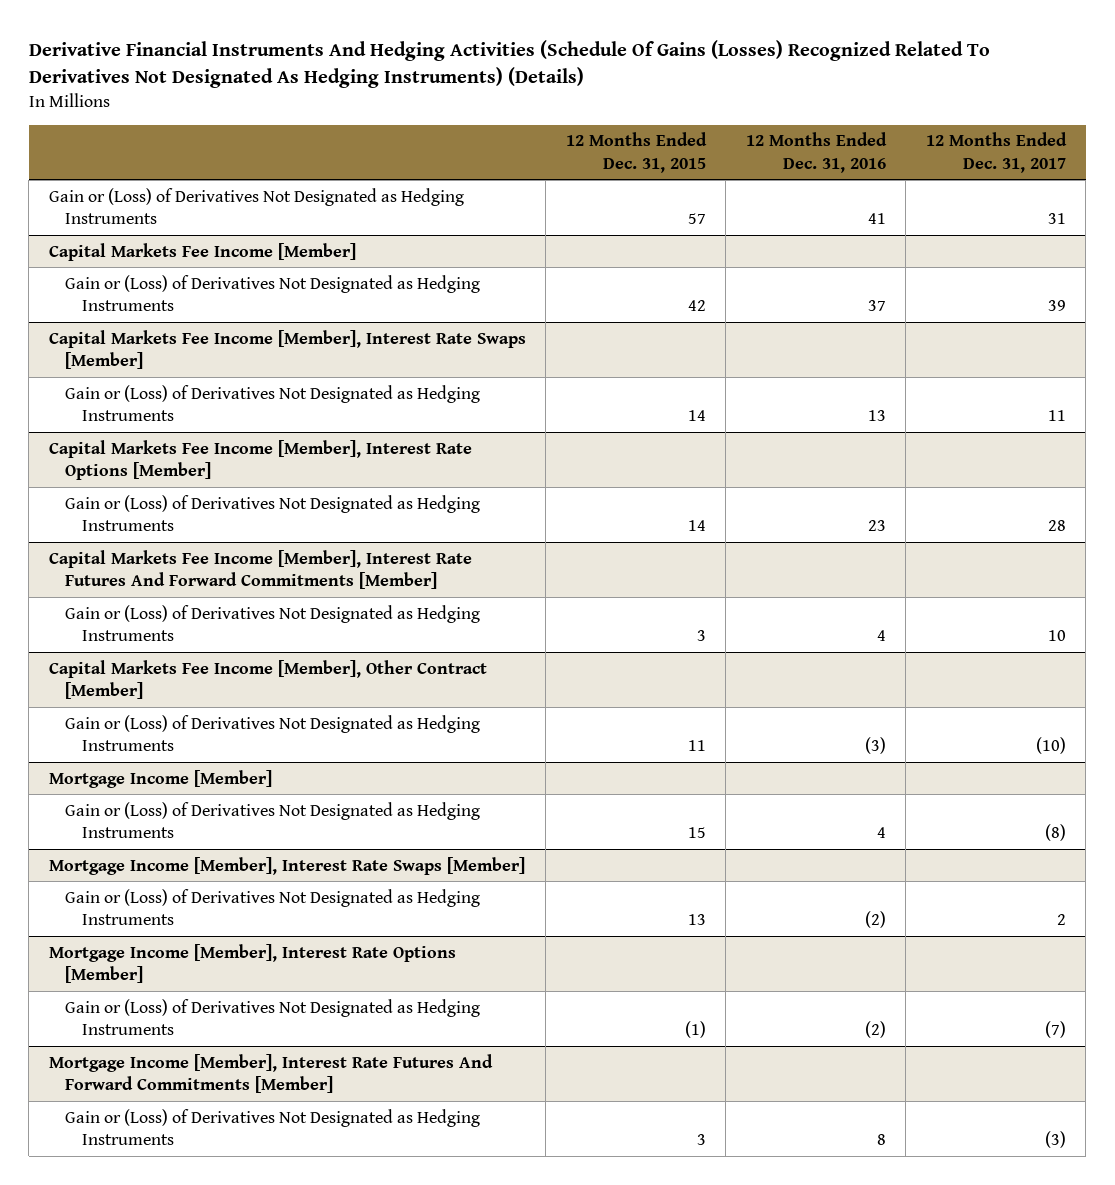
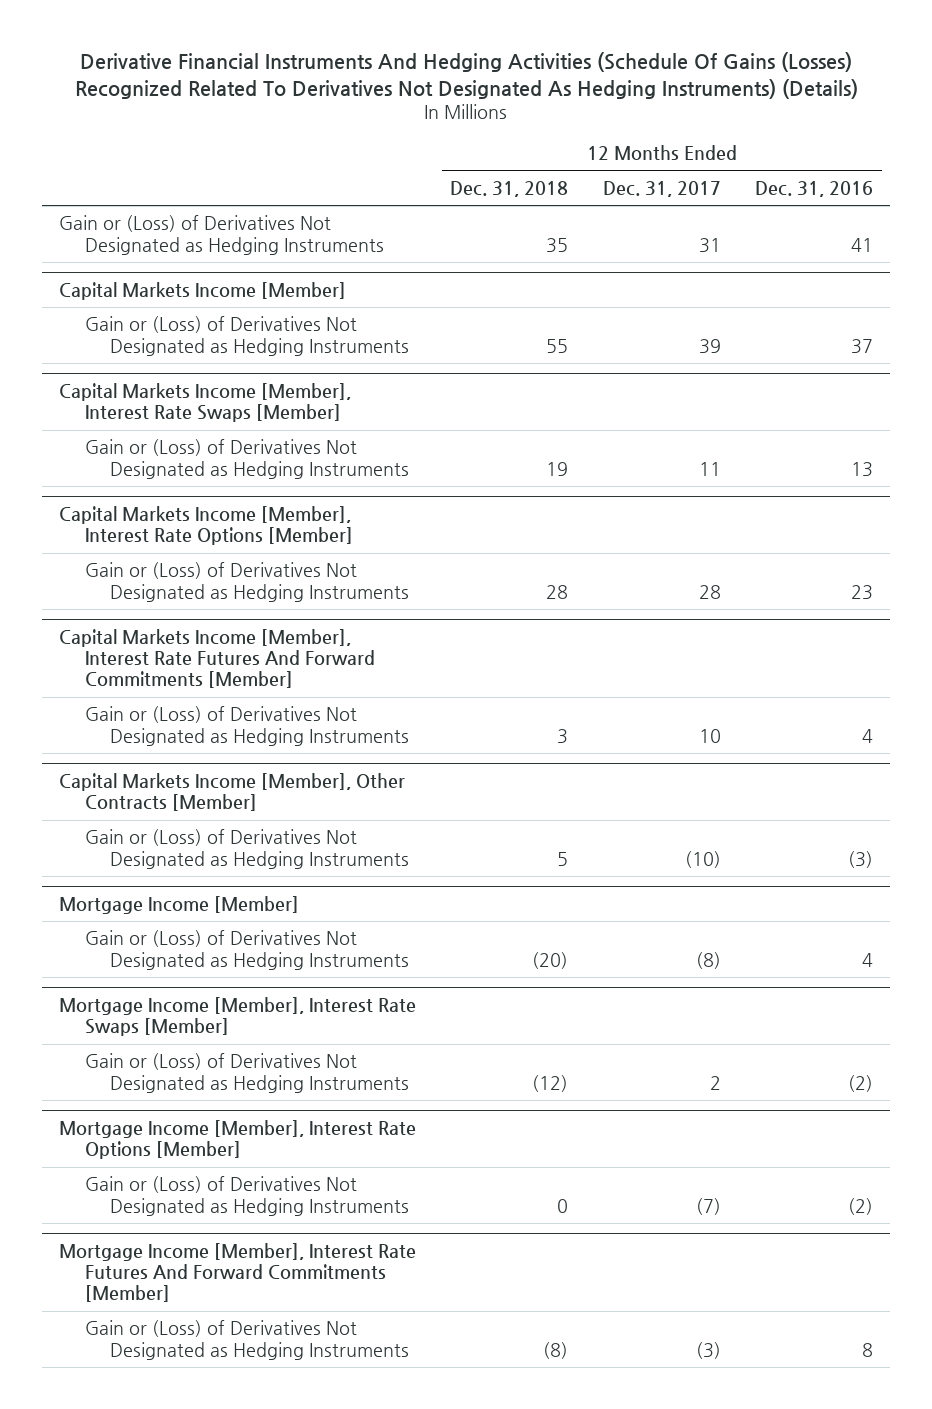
- | 12 Months Ended Dec. 31, 2015 | 12 Months Ended Dec. 31, 2016 | 12 Months Ended Dec. 31, 2017
+ | 12 Months Ended Dec. 31, 2018 | 12 Months Ended Dec. 31, 2017 | 12 Months Ended Dec. 31, 2016
- Capital Markets Fee Income [Member]
+ Capital Markets Income [Member]
- Capital Markets Fee Income [Member], Interest Rate Swaps [Member]
+ Capital Markets Income [Member], Interest Rate Swaps [Member]
- Capital Markets Fee Income [Member], Interest Rate Options [Member]
+ Capital Markets Income [Member], Interest Rate Options [Member]
- Capital Markets Fee Income [Member], Interest Rate Futures And Forward Commitments [Member]
+ Capital Markets Income [Member], Interest Rate Futures And Forward Commitments [Member]
- Capital Markets Fee Income [Member], Other Contract [Member]
+ Capital Markets Income [Member], Other Contracts [Member]

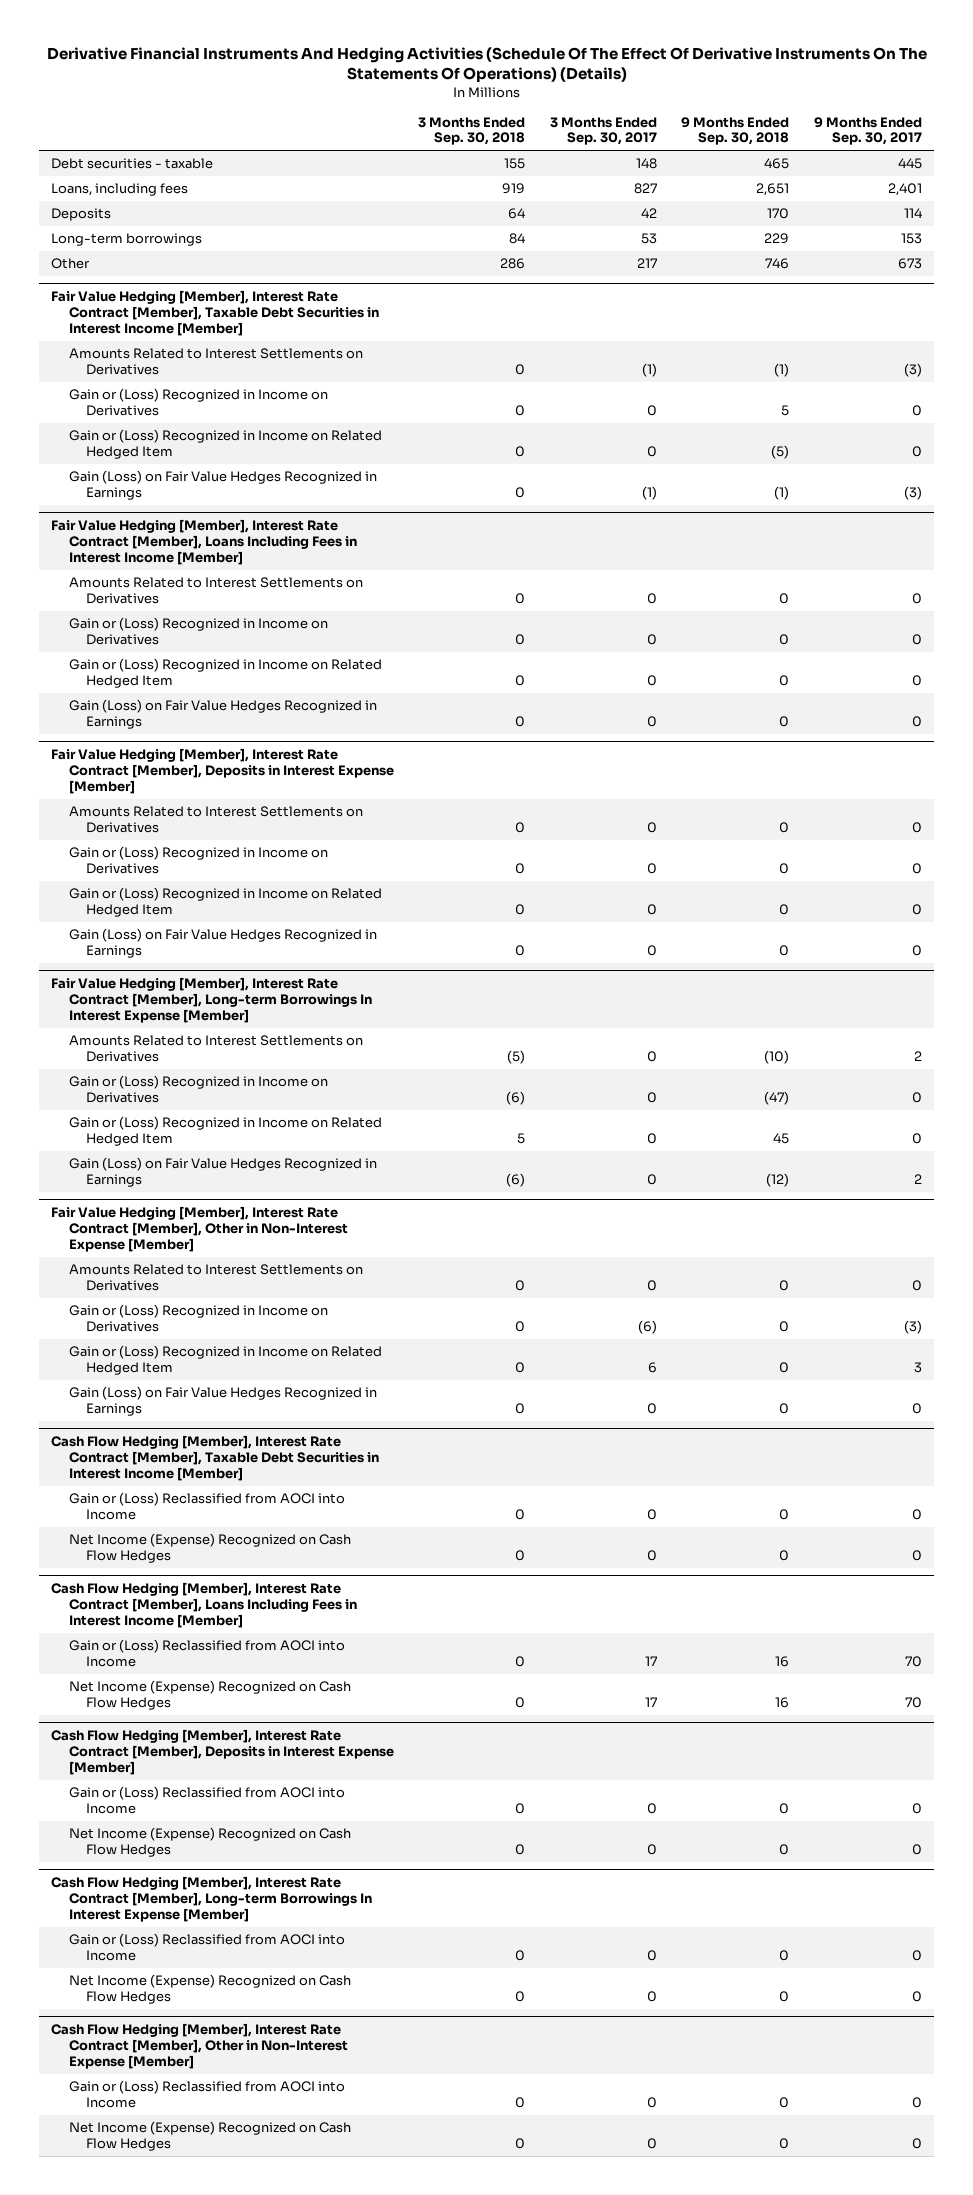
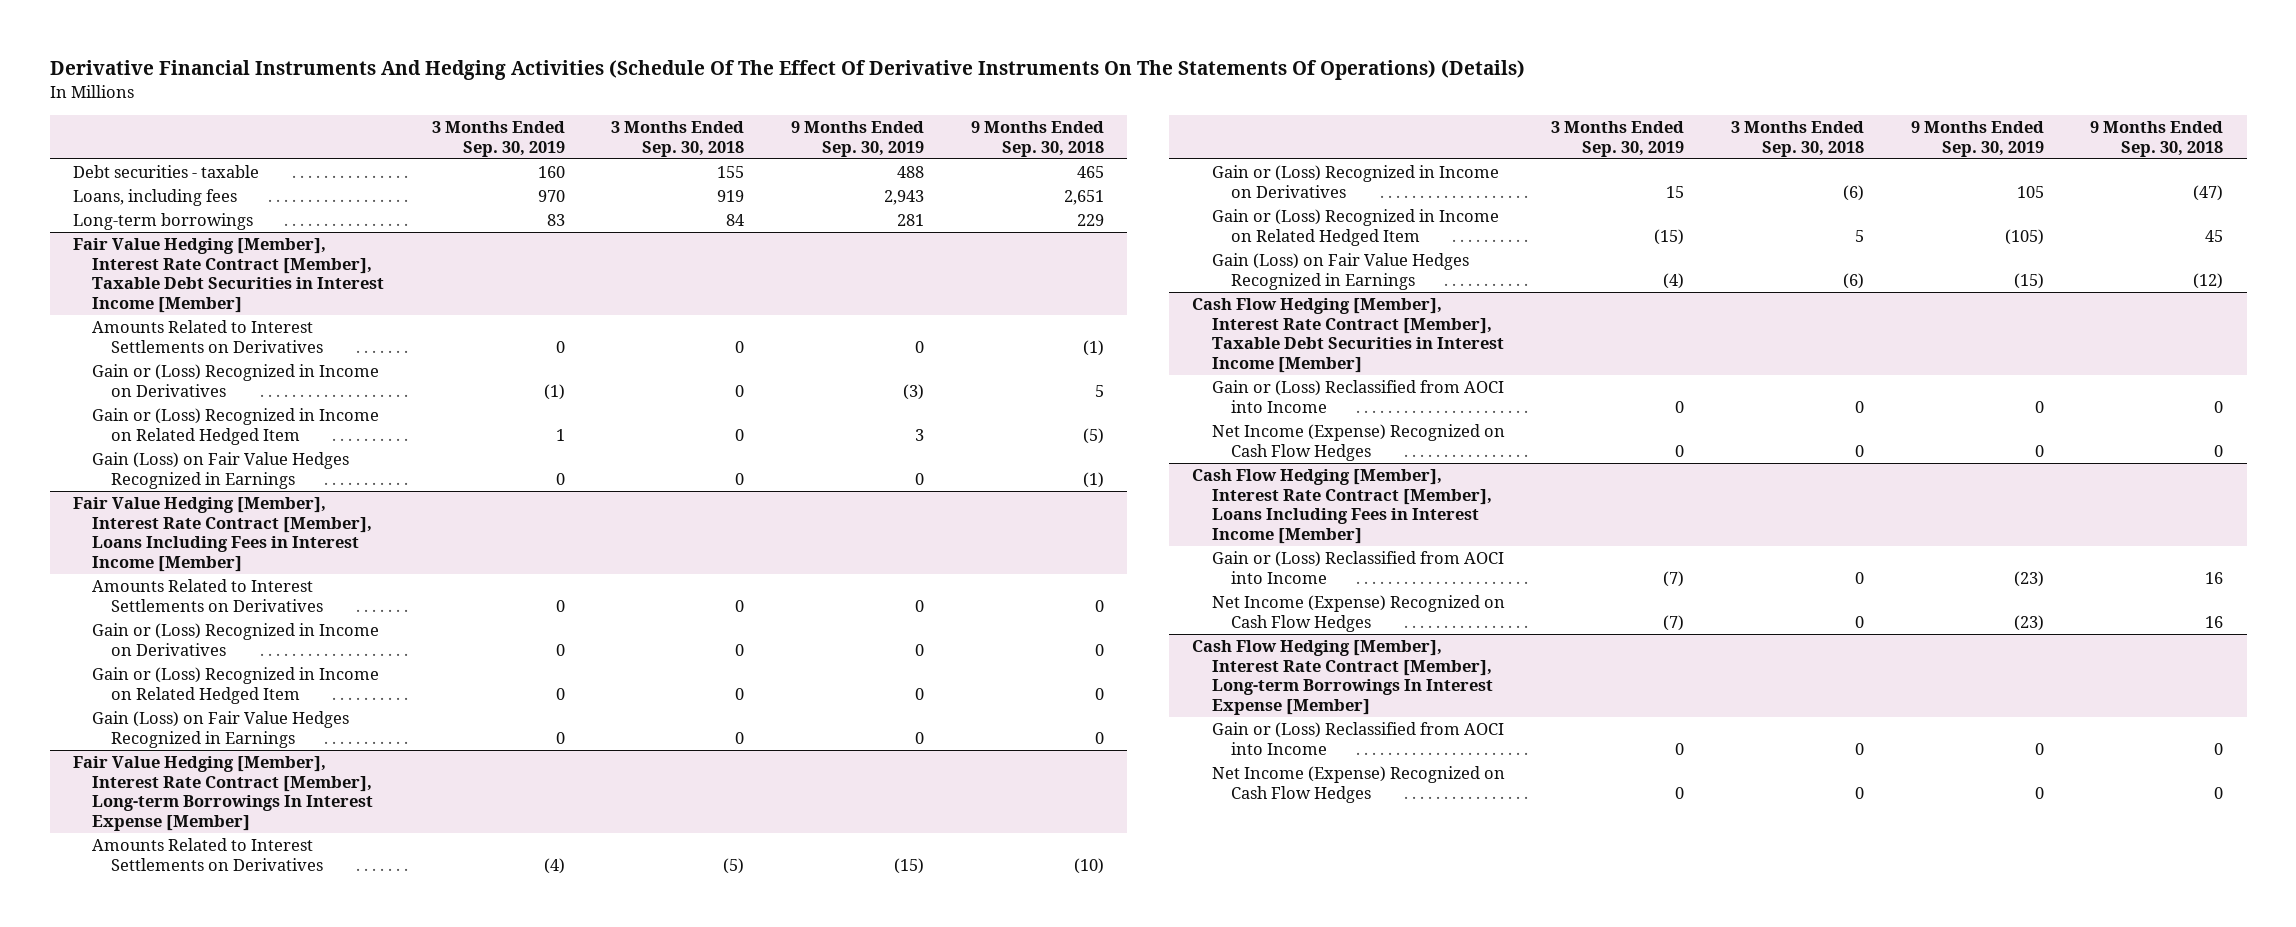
- | 3 Months Ended Sep. 30, 2018 | 3 Months Ended Sep. 30, 2017 | 9 Months Ended Sep. 30, 2018 | 9 Months Ended Sep. 30, 2017
+ | 3 Months Ended Sep. 30, 2019 | 3 Months Ended Sep. 30, 2018 | 9 Months Ended Sep. 30, 2019 | 9 Months Ended Sep. 30, 2018
- Deposits | 64 | 42 | 170 | 114
- Other | 286 | 217 | 746 | 673
- Fair Value Hedging [Member], Interest Rate Contract [Member], Deposits in Interest Expense [Member]
- Amounts Related to Interest Settlements on Derivatives | 0 | 0 | 0 | 0
- Gain or (Loss) Recognized in Income on Derivatives | 0 | 0 | 0 | 0
- Gain or (Loss) Recognized in Income on Related Hedged Item | 0 | 0 | 0 | 0
- Gain (Loss) on Fair Value Hedges Recognized in Earnings | 0 | 0 | 0 | 0
- Fair Value Hedging [Member], Interest Rate Contract [Member], Other in Non-Interest Expense [Member]
- Amounts Related to Interest Settlements on Derivatives | 0 | 0 | 0 | 0
- Gain or (Loss) Recognized in Income on Derivatives | 0 | (6) | 0 | (3)
- Gain or (Loss) Recognized in Income on Related Hedged Item | 0 | 6 | 0 | 3
- Gain (Loss) on Fair Value Hedges Recognized in Earnings | 0 | 0 | 0 | 0
- Cash Flow Hedging [Member], Interest Rate Contract [Member], Deposits in Interest Expense [Member]
- Gain or (Loss) Reclassified from AOCI into Income | 0 | 0 | 0 | 0
- Net Income (Expense) Recognized on Cash Flow Hedges | 0 | 0 | 0 | 0
- Cash Flow Hedging [Member], Interest Rate Contract [Member], Other in Non-Interest Expense [Member]
- Gain or (Loss) Reclassified from AOCI into Income | 0 | 0 | 0 | 0
- Net Income (Expense) Recognized on Cash Flow Hedges | 0 | 0 | 0 | 0

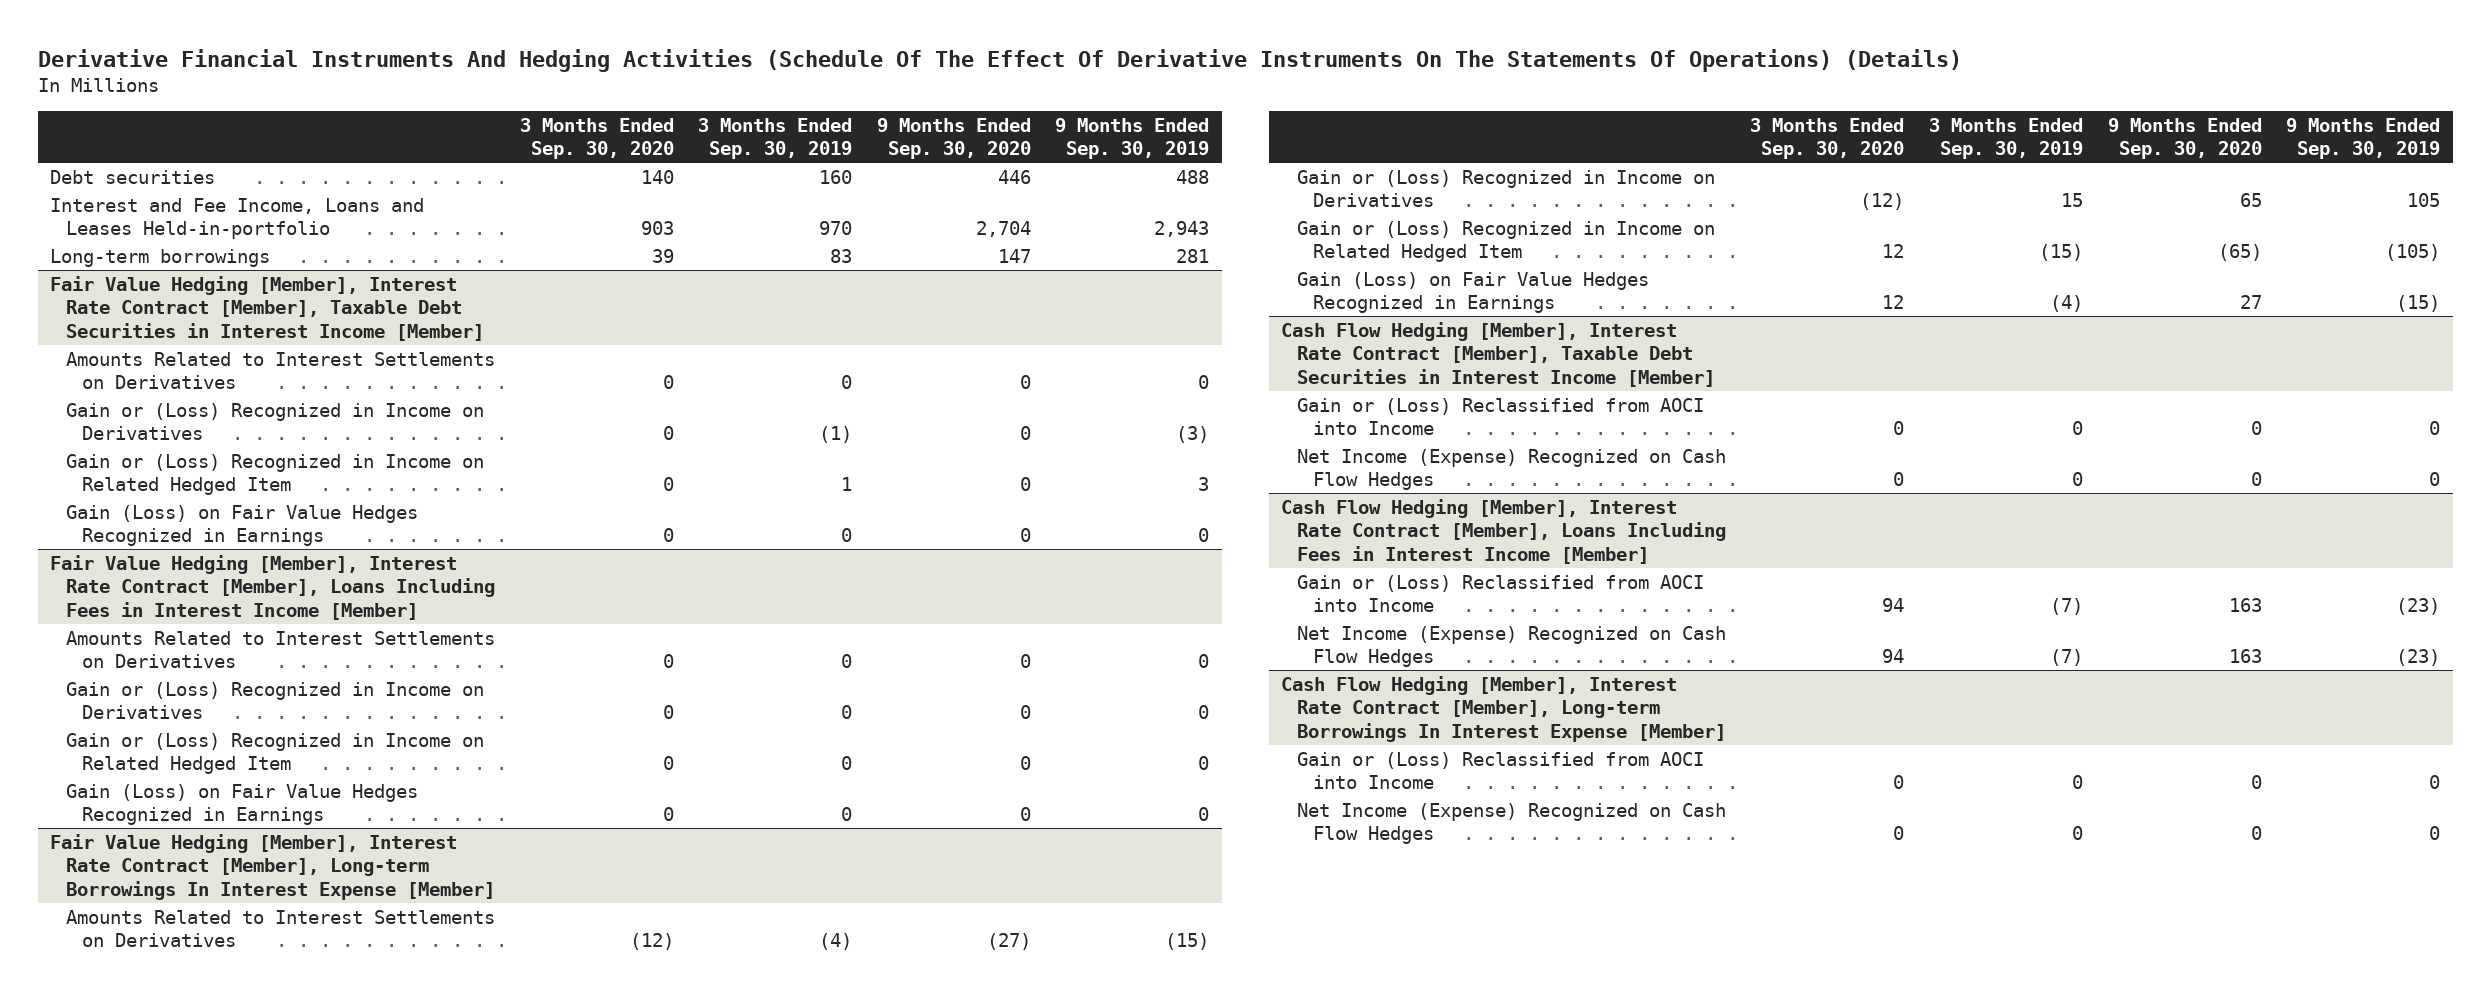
- | 3 Months Ended Sep. 30, 2019 | 3 Months Ended Sep. 30, 2018 | 9 Months Ended Sep. 30, 2019 | 9 Months Ended Sep. 30, 2018
+ | 3 Months Ended Sep. 30, 2020 | 3 Months Ended Sep. 30, 2019 | 9 Months Ended Sep. 30, 2020 | 9 Months Ended Sep. 30, 2019
- Debt securities - taxable | 160 | 155 | 488 | 465
- Loans, including fees | 970 | 919 | 2,943 | 2,651
+ Debt securities | 140 | 160 | 446 | 488
+ Interest and Fee Income, Loans and Leases Held-in-portfolio | 903 | 970 | 2,704 | 2,943

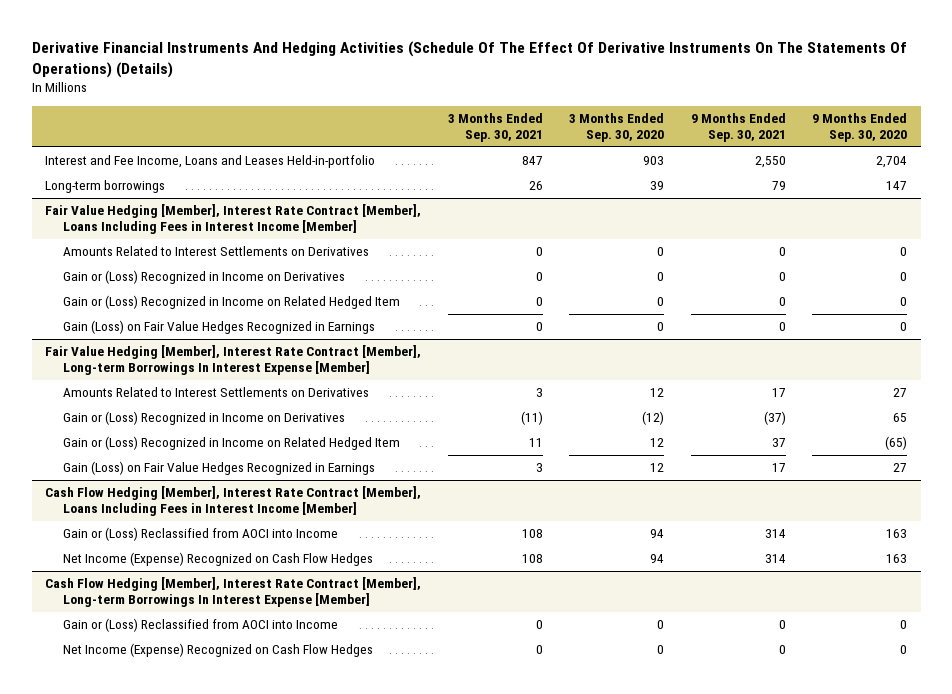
- | 3 Months Ended Sep. 30, 2020 | 3 Months Ended Sep. 30, 2019 | 9 Months Ended Sep. 30, 2020 | 9 Months Ended Sep. 30, 2019
+ | 3 Months Ended Sep. 30, 2021 | 3 Months Ended Sep. 30, 2020 | 9 Months Ended Sep. 30, 2021 | 9 Months Ended Sep. 30, 2020
- Debt securities | 140 | 160 | 446 | 488
- Fair Value Hedging [Member], Interest Rate Contract [Member], Taxable Debt Securities in Interest Income [Member]
- Amounts Related to Interest Settlements on Derivatives | 0 | 0 | 0 | 0
- Gain or (Loss) Recognized in Income on Derivatives | 0 | (1) | 0 | (3)
- Gain or (Loss) Recognized in Income on Related Hedged Item | 0 | 1 | 0 | 3
- Gain (Loss) on Fair Value Hedges Recognized in Earnings | 0 | 0 | 0 | 0
@ Fair Value Hedging [Member], Interest Rate Contract [Member], Long-term Borrowings In Interest Expense [Member]
- Amounts Related to Interest Settlements on Derivatives | (12) | (4) | (27) | (15)
+ Amounts Related to Interest Settlements on Derivatives | 3 | 12 | 17 | 27
- Cash Flow Hedging [Member], Interest Rate Contract [Member], Taxable Debt Securities in Interest Income [Member]
- Gain or (Loss) Reclassified from AOCI into Income | 0 | 0 | 0 | 0
- Net Income (Expense) Recognized on Cash Flow Hedges | 0 | 0 | 0 | 0

